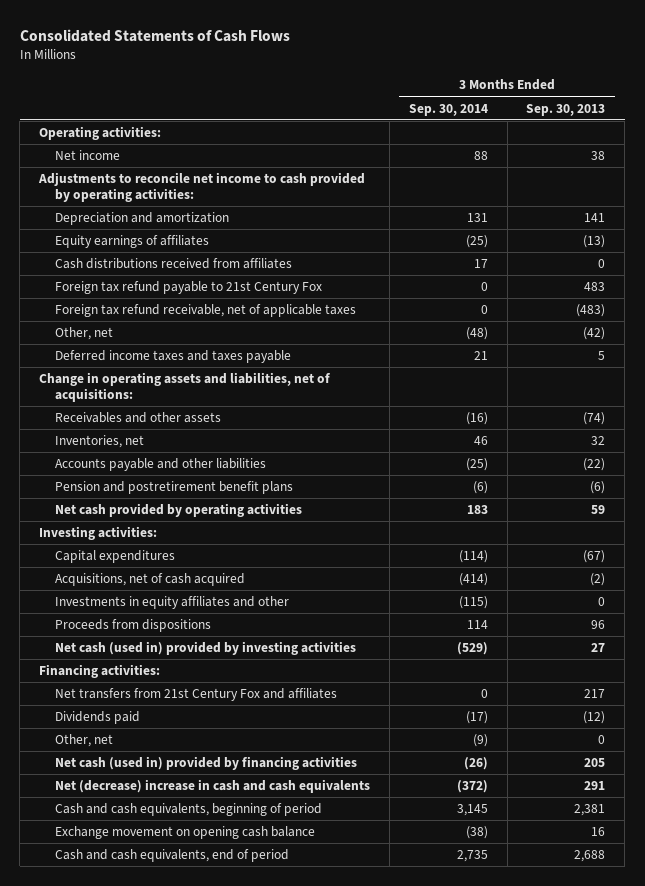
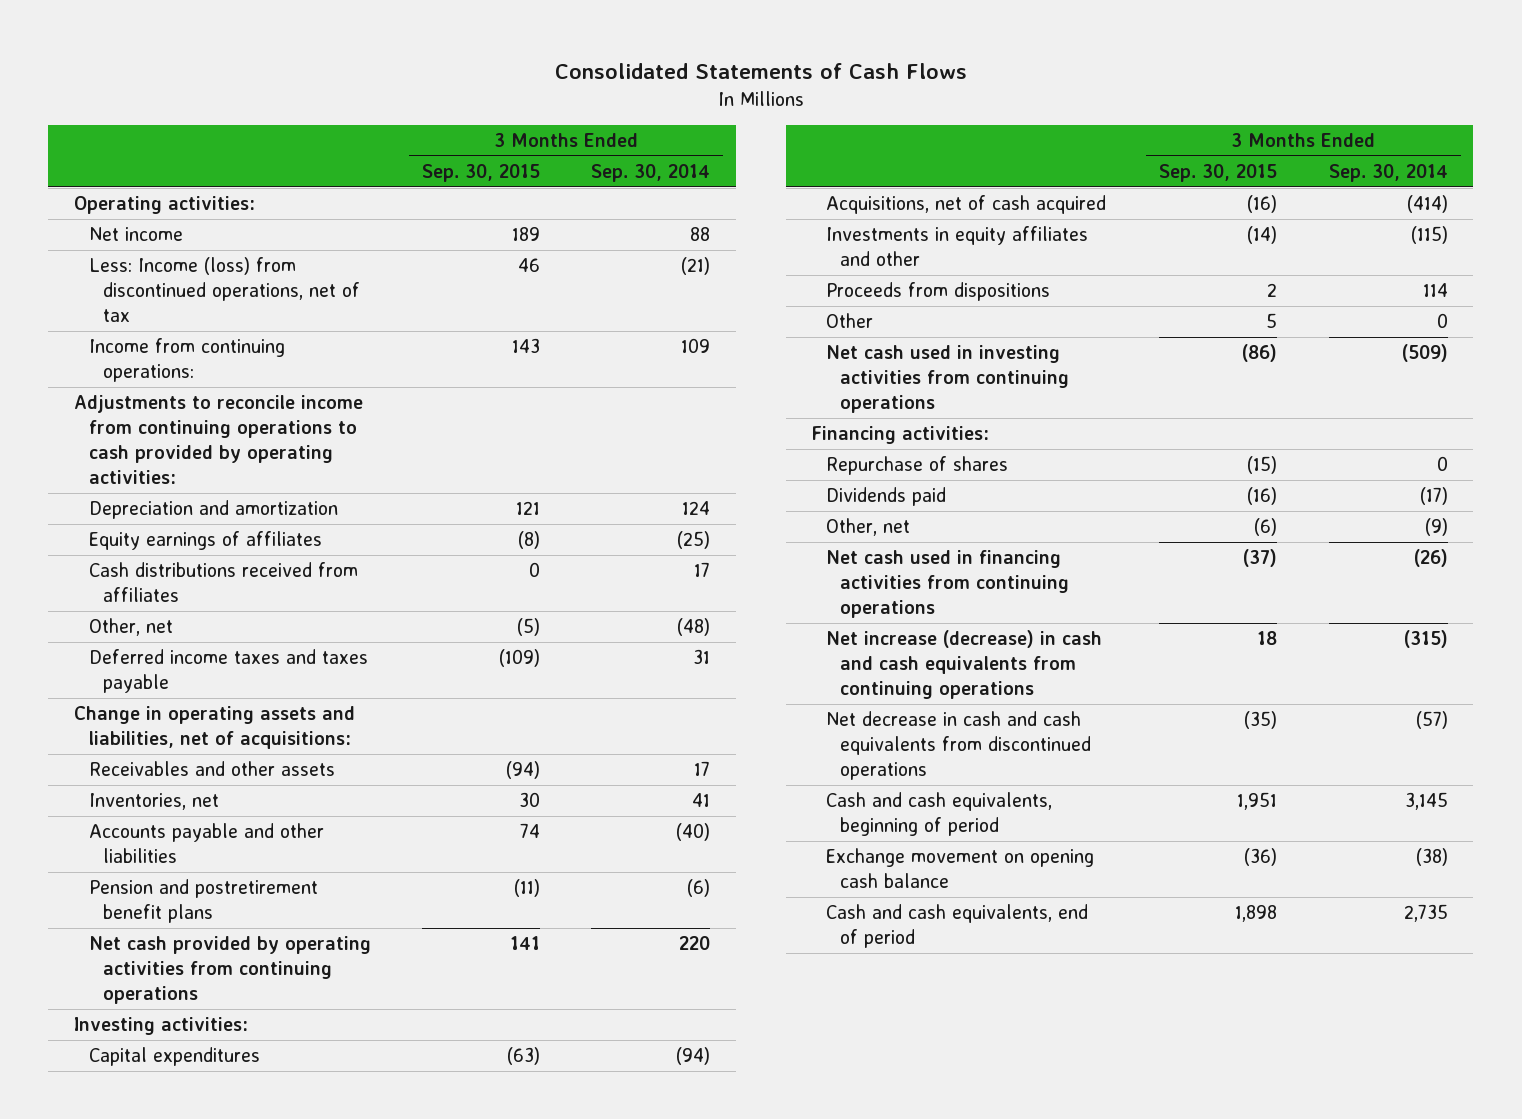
- | 3 Months Ended Sep. 30, 2014 | 3 Months Ended Sep. 30, 2013
+ | 3 Months Ended Sep. 30, 2015 | 3 Months Ended Sep. 30, 2014
- Adjustments to reconcile net income to cash provided by operating activities:
- Depreciation and amortization | 131 | 141
+ Less: Income (loss) from discontinued operations, net of tax | 46 | (21)
+ Income from continuing operations: | 143 | 109
+ Adjustments to reconcile income from continuing operations to cash provided by operating activities:
+ Depreciation and amortization | 121 | 124
- Foreign tax refund payable to 21st Century Fox | 0 | 483
- Foreign tax refund receivable, net of applicable taxes | 0 | (483)
- Deferred income taxes and taxes payable | 21 | 5
+ Deferred income taxes and taxes payable | (109) | 31
- Receivables and other assets | (16) | (74)
- Inventories, net | 46 | 32
- Accounts payable and other liabilities | (25) | (22)
+ Receivables and other assets | (94) | 17
+ Inventories, net | 30 | 41
+ Accounts payable and other liabilities | 74 | (40)
- Net cash provided by operating activities | 183 | 59
+ Net cash provided by operating activities from continuing operations | 141 | 220
- Capital expenditures | (114) | (67)
+ Capital expenditures | (63) | (94)
- Net cash (used in) provided by investing activities | (529) | 27
+ Other | 5 | 0
+ Net cash used in investing activities from continuing operations | (86) | (509)
- Net transfers from 21st Century Fox and affiliates | 0 | 217
+ Repurchase of shares | (15) | 0
- Net cash (used in) provided by financing activities | (26) | 205
- Net (decrease) increase in cash and cash equivalents | (372) | 291
+ Net cash used in financing activities from continuing operations | (37) | (26)
+ Net increase (decrease) in cash and cash equivalents from continuing operations | 18 | (315)
+ Net decrease in cash and cash equivalents from discontinued operations | (35) | (57)

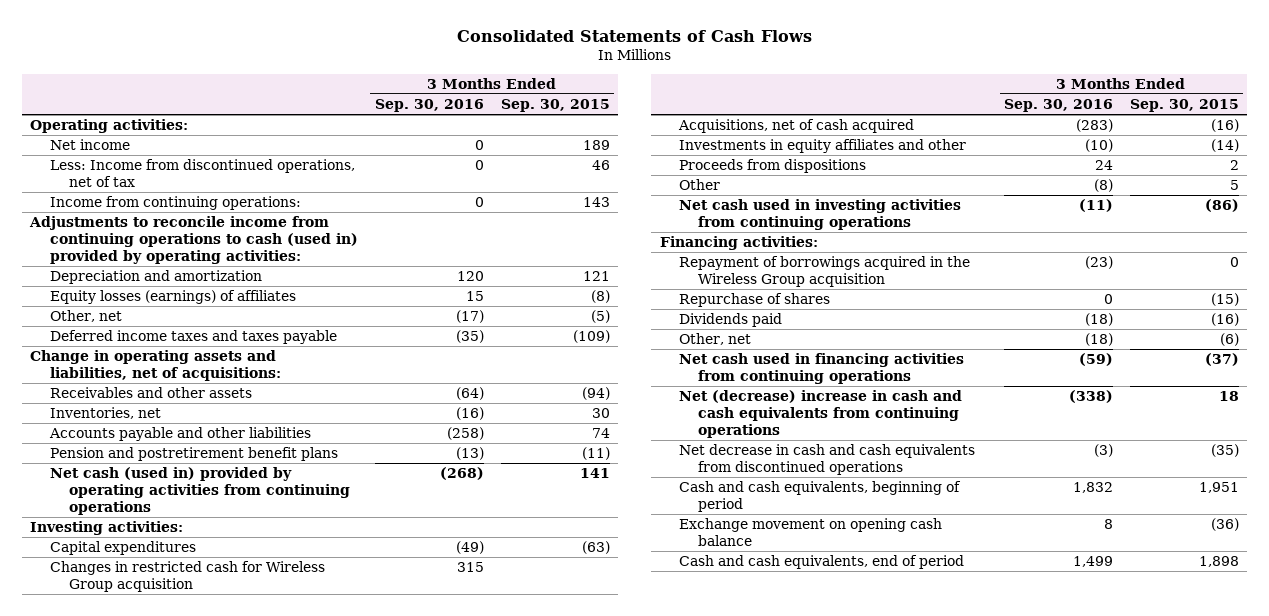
- | 3 Months Ended Sep. 30, 2015 | 3 Months Ended Sep. 30, 2014
+ | 3 Months Ended Sep. 30, 2016 | 3 Months Ended Sep. 30, 2015
- Less: Income (loss) from discontinued operations, net of tax | 46 | (21)
+ Less: Income from discontinued operations, net of tax | 0 | 46
- Adjustments to reconcile income from continuing operations to cash provided by operating activities:
+ Adjustments to reconcile income from continuing operations to cash (used in) provided by operating activities:
- Equity earnings of affiliates | (8) | (25)
- Cash distributions received from affiliates | 0 | 17
+ Equity losses (earnings) of affiliates | 15 | (8)
- Net cash provided by operating activities from continuing operations | 141 | 220
+ Net cash (used in) provided by operating activities from continuing operations | (268) | 141
+ Changes in restricted cash for Wireless Group acquisition | 315 |
+ Repayment of borrowings acquired in the Wireless Group acquisition | (23) | 0
- Net increase (decrease) in cash and cash equivalents from continuing operations | 18 | (315)
+ Net (decrease) increase in cash and cash equivalents from continuing operations | (338) | 18

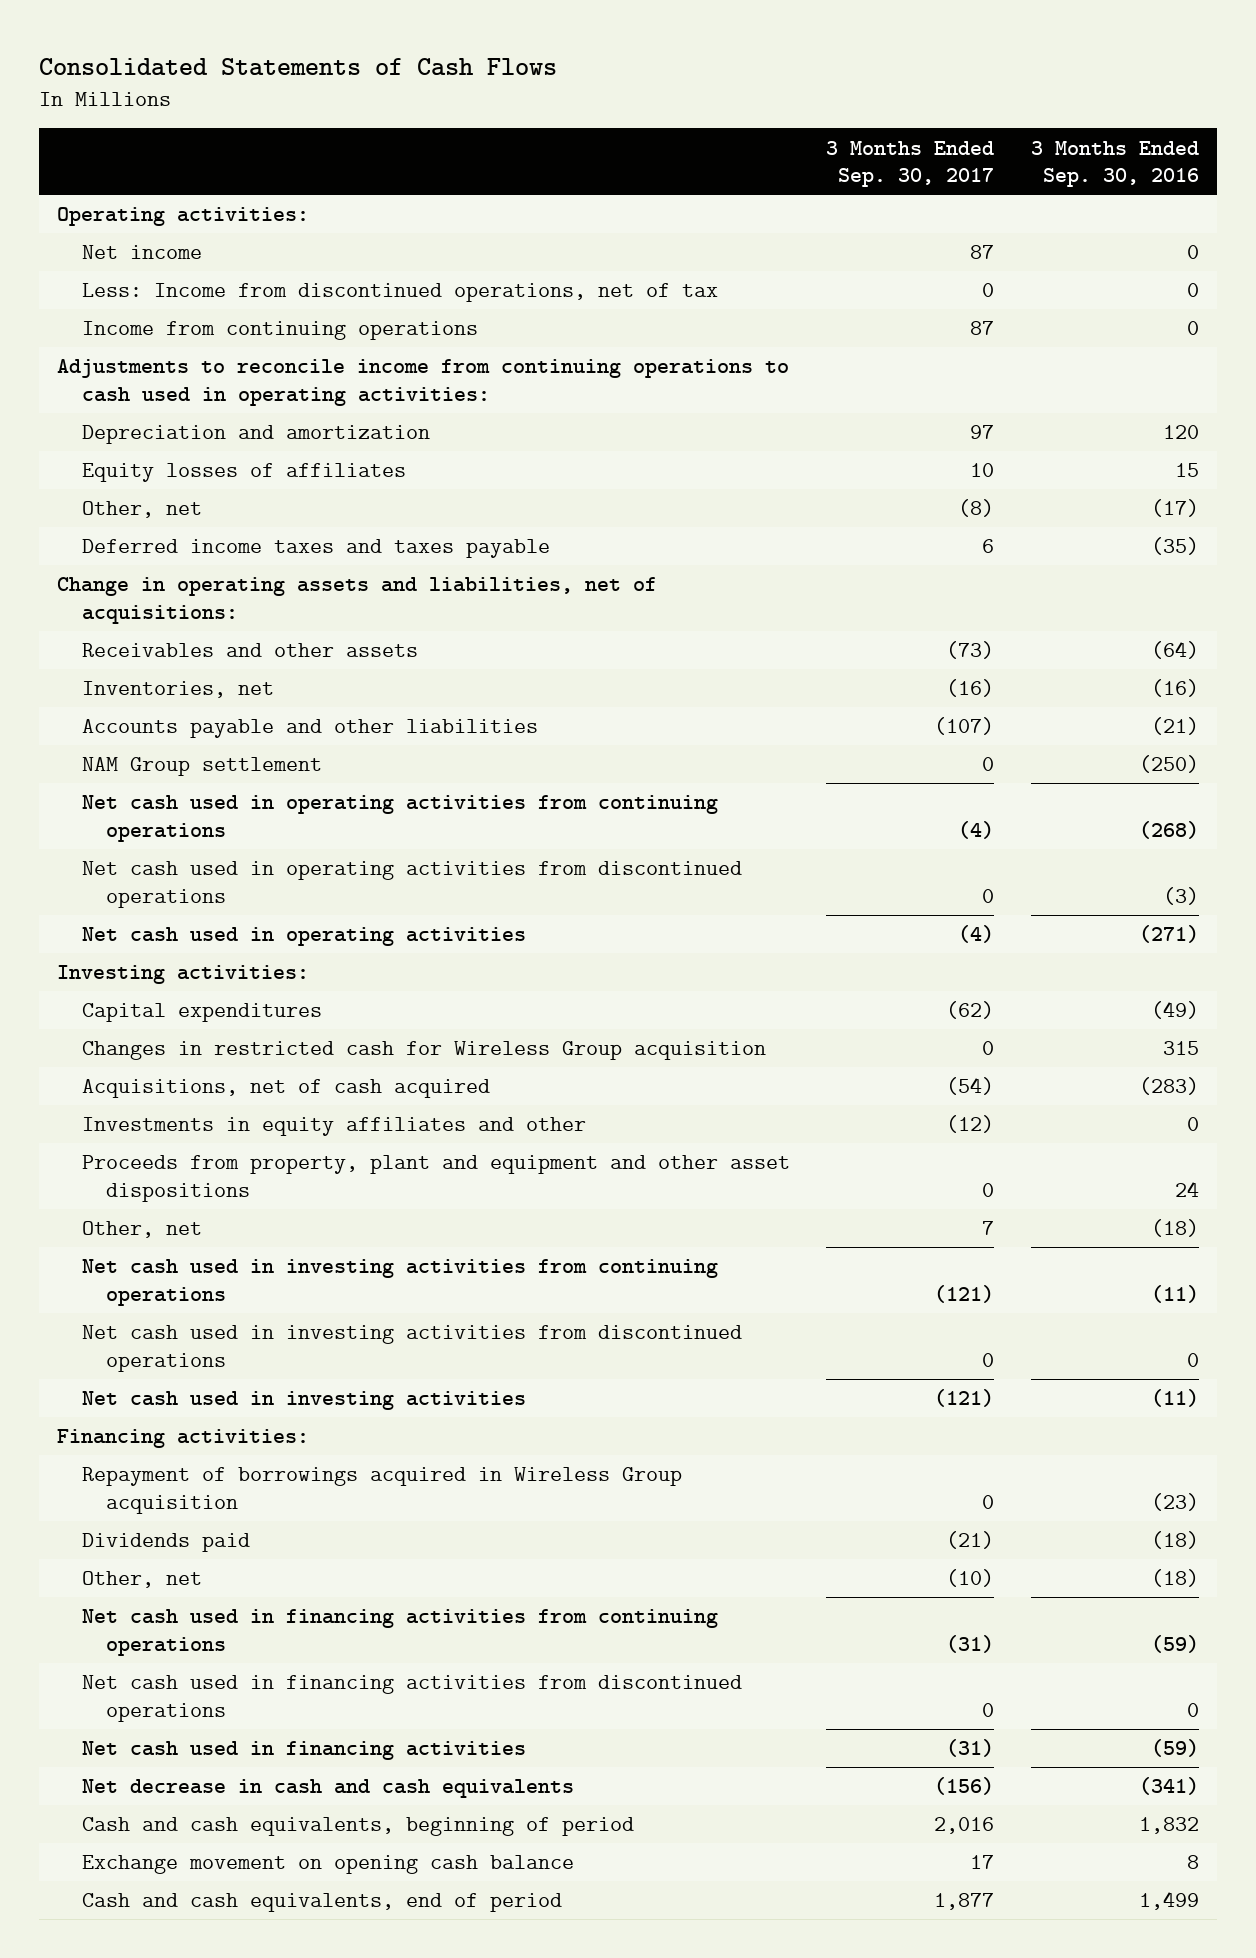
- | 3 Months Ended Sep. 30, 2016 | 3 Months Ended Sep. 30, 2015
+ | 3 Months Ended Sep. 30, 2017 | 3 Months Ended Sep. 30, 2016
- Income from continuing operations: | 0 | 143
- Adjustments to reconcile income from continuing operations to cash (used in) provided by operating activities:
+ Income from continuing operations | 87 | 0
+ Adjustments to reconcile income from continuing operations to cash used in operating activities:
- Equity losses (earnings) of affiliates | 15 | (8)
+ Equity losses of affiliates | 10 | 15
- Accounts payable and other liabilities | (258) | 74
- Pension and postretirement benefit plans | (13) | (11)
- Net cash (used in) provided by operating activities from continuing operations | (268) | 141
+ Accounts payable and other liabilities | (107) | (21)
+ NAM Group settlement | 0 | (250)
+ Net cash used in operating activities from continuing operations | (4) | (268)
+ Net cash used in operating activities from discontinued operations | 0 | (3)
+ Net cash used in operating activities | (4) | (271)
- Investments in equity affiliates and other | (10) | (14)
- Proceeds from dispositions | 24 | 2
- Other | (8) | 5
+ Investments in equity affiliates and other | (12) | 0
+ Proceeds from property, plant and equipment and other asset dispositions | 0 | 24
+ Other, net | 7 | (18)
+ Net cash used in investing activities from discontinued operations | 0 | 0
+ Net cash used in investing activities | (121) | (11)
- Repayment of borrowings acquired in the Wireless Group acquisition | (23) | 0
- Repurchase of shares | 0 | (15)
+ Repayment of borrowings acquired in Wireless Group acquisition | 0 | (23)
- Net (decrease) increase in cash and cash equivalents from continuing operations | (338) | 18
- Net decrease in cash and cash equivalents from discontinued operations | (3) | (35)
+ Net cash used in financing activities from discontinued operations | 0 | 0
+ Net cash used in financing activities | (31) | (59)
+ Net decrease in cash and cash equivalents | (156) | (341)

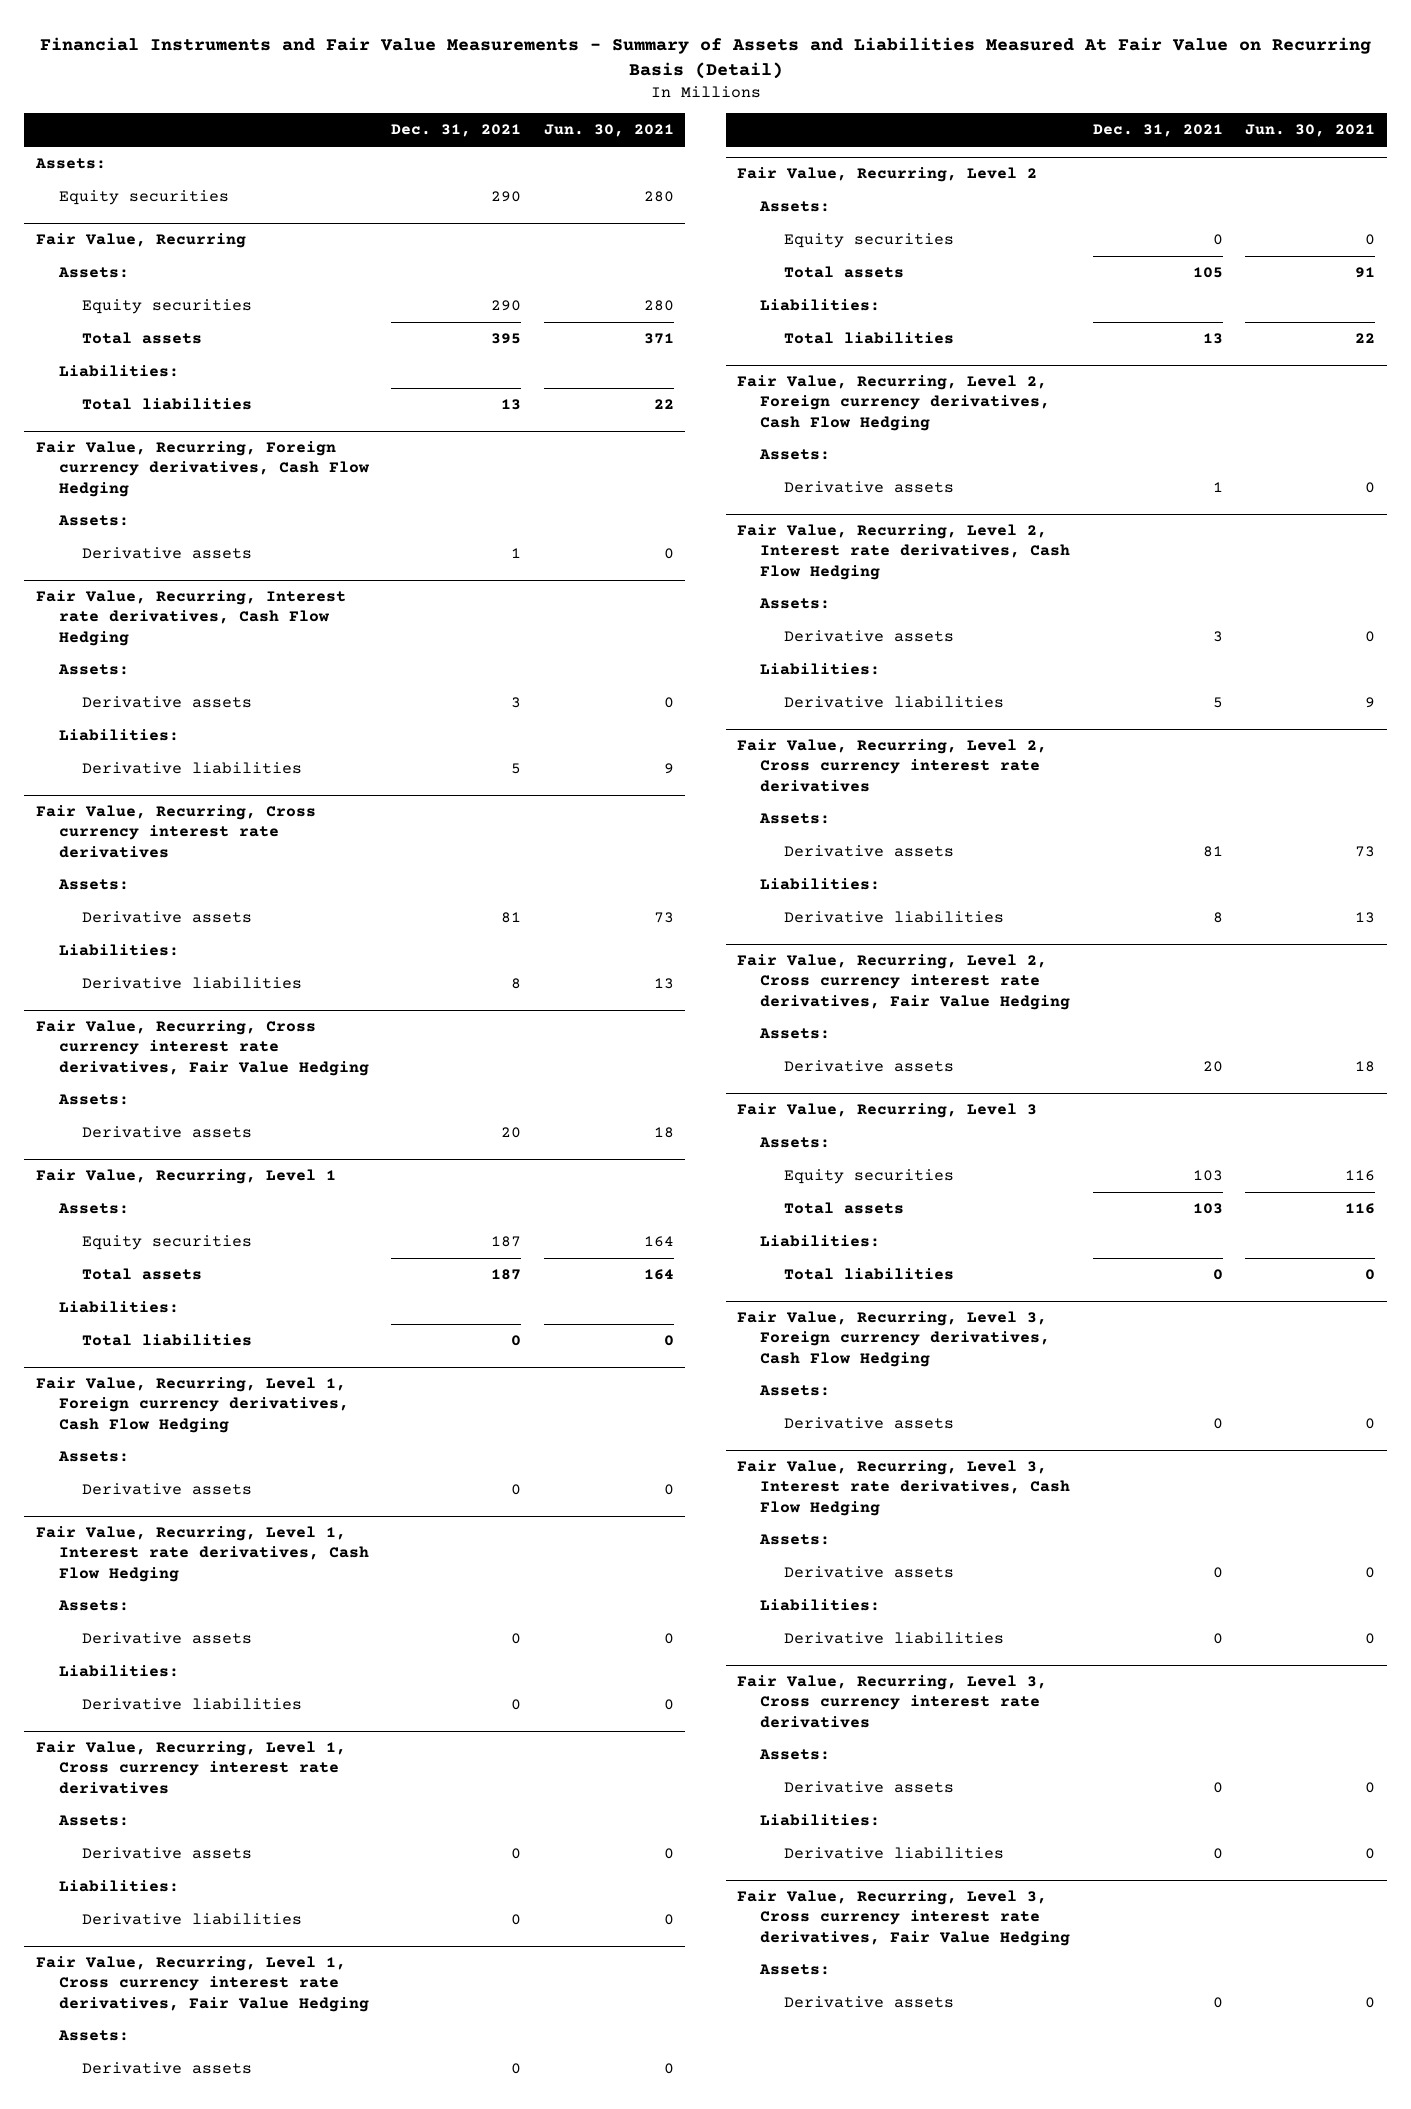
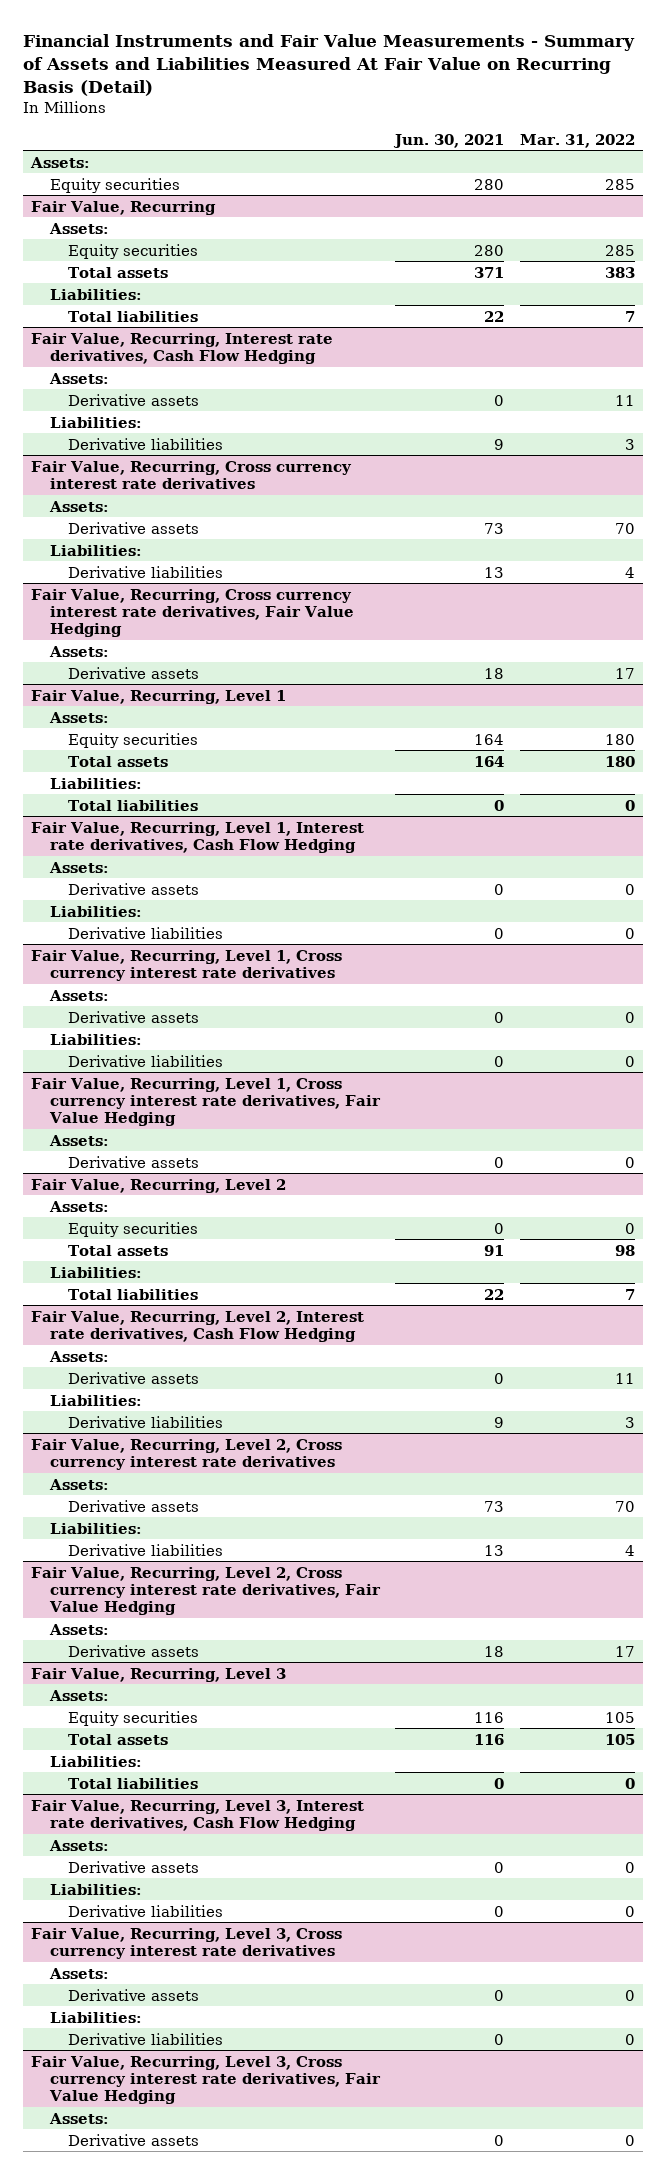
- | Dec. 31, 2021 | Jun. 30, 2021
+ | Jun. 30, 2021 | Mar. 31, 2022
- Fair Value, Recurring, Foreign currency derivatives, Cash Flow Hedging
- Assets:
- Derivative assets | 1 | 0
- Fair Value, Recurring, Level 1, Foreign currency derivatives, Cash Flow Hedging
- Assets:
- Derivative assets | 0 | 0
- Fair Value, Recurring, Level 2, Foreign currency derivatives, Cash Flow Hedging
- Assets:
- Derivative assets | 1 | 0
- Fair Value, Recurring, Level 3, Foreign currency derivatives, Cash Flow Hedging
- Assets:
- Derivative assets | 0 | 0

